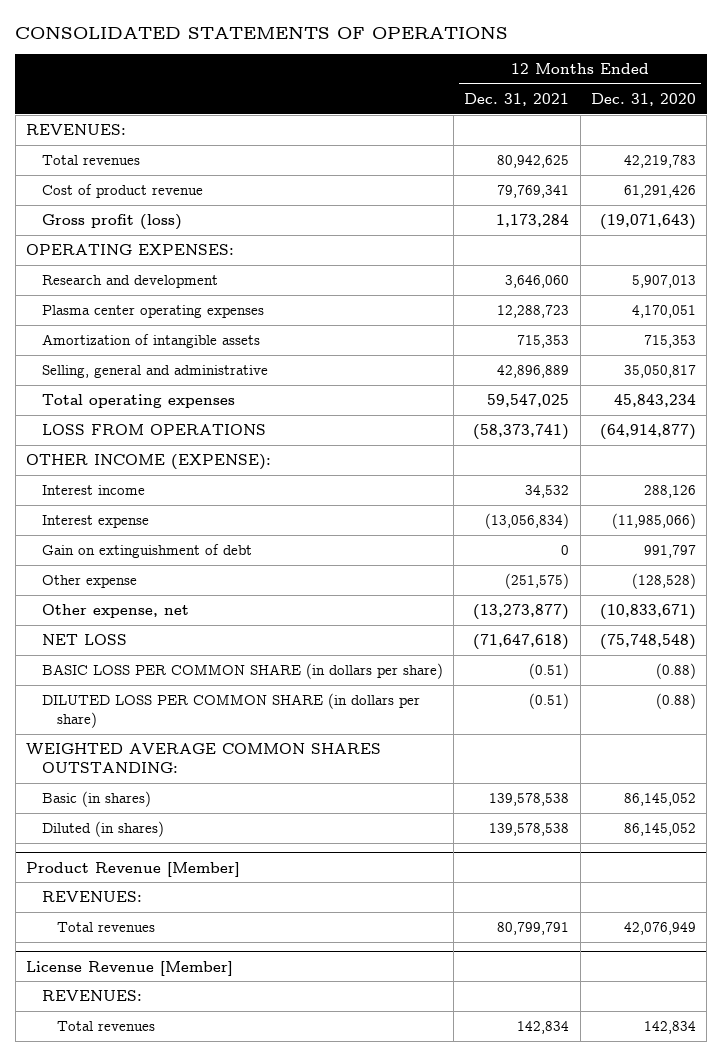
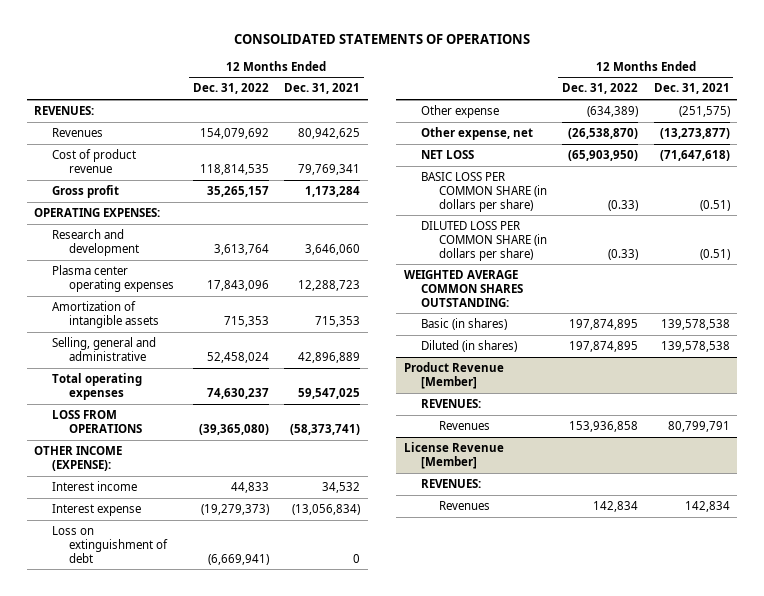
- | 12 Months Ended Dec. 31, 2021 | 12 Months Ended Dec. 31, 2020
+ | 12 Months Ended Dec. 31, 2022 | 12 Months Ended Dec. 31, 2021
- Total revenues | 80,942,625 | 42,219,783
+ Revenues | 154,079,692 | 80,942,625
- Gross profit (loss) | 1,173,284 | (19,071,643)
+ Gross profit | 35,265,157 | 1,173,284
- Gain on extinguishment of debt | 0 | 991,797
+ Loss on extinguishment of debt | (6,669,941) | 0
@ Product Revenue [Member]
- Total revenues | 80,799,791 | 42,076,949
+ Revenues | 153,936,858 | 80,799,791
@ License Revenue [Member]
- Total revenues | 142,834 | 142,834
+ Revenues | 142,834 | 142,834

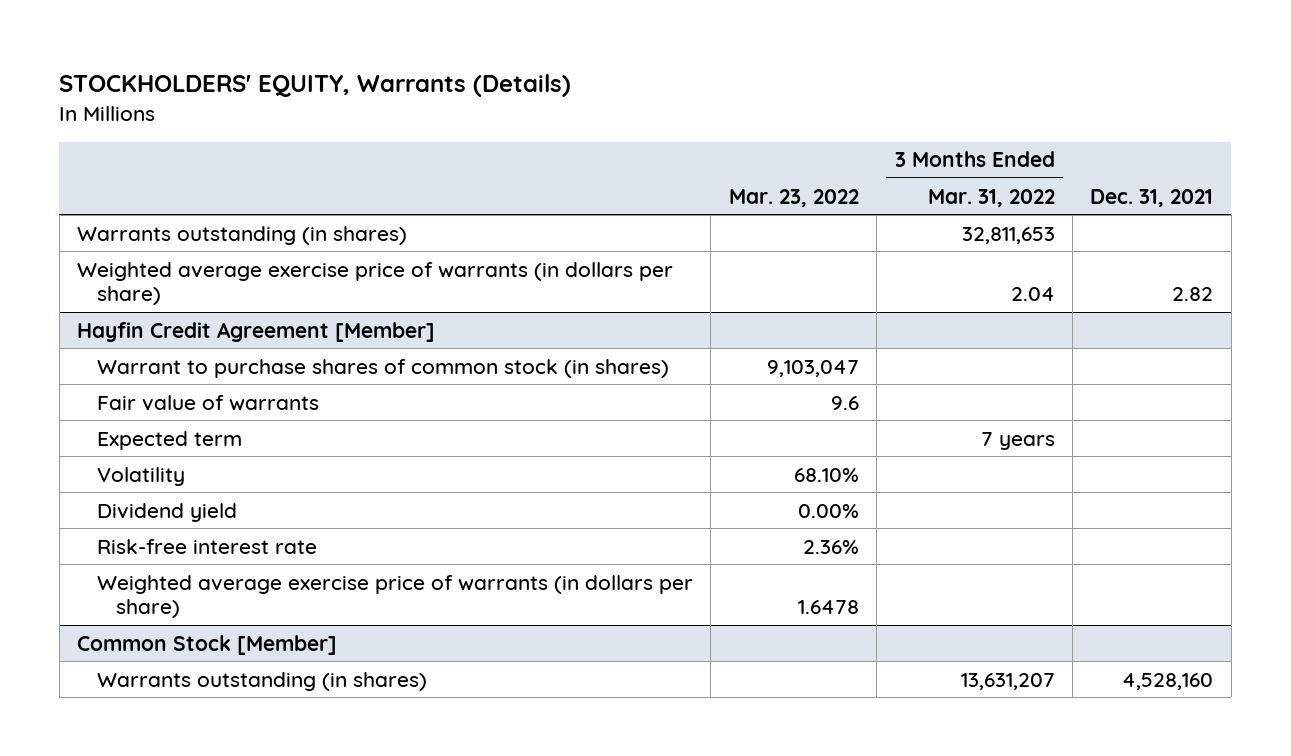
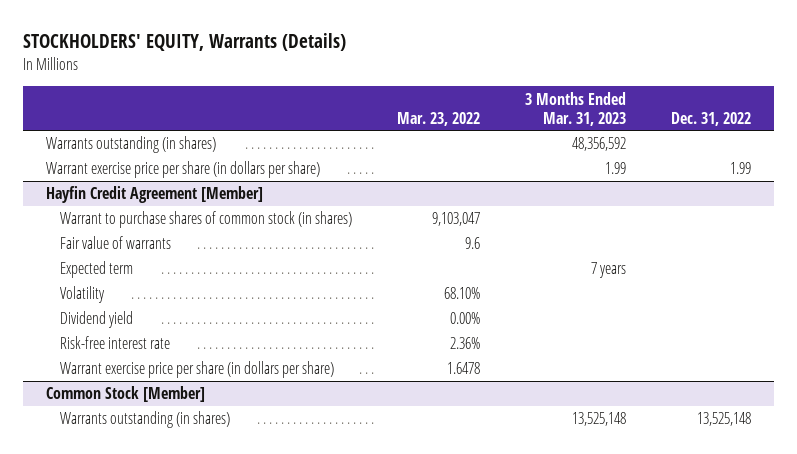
- | Mar. 23, 2022 | 3 Months Ended Mar. 31, 2022 | Dec. 31, 2021
+ | Mar. 23, 2022 | 3 Months Ended Mar. 31, 2023 | Dec. 31, 2022
- Weighted average exercise price of warrants (in dollars per share) | | 2.04 | 2.82
+ Warrant exercise price per share (in dollars per share) | | 1.99 | 1.99
@ Hayfin Credit Agreement [Member]
- Weighted average exercise price of warrants (in dollars per share) | 1.6478 | |
+ Warrant exercise price per share (in dollars per share) | 1.6478 | |

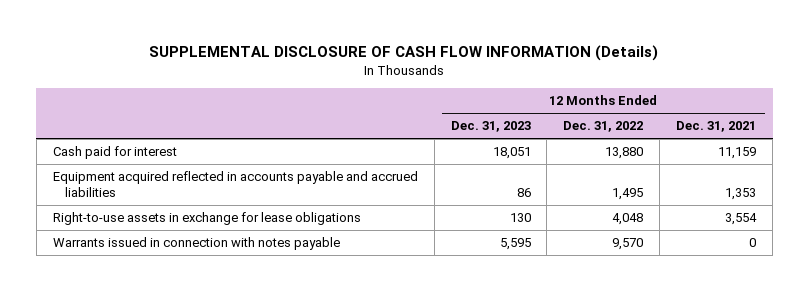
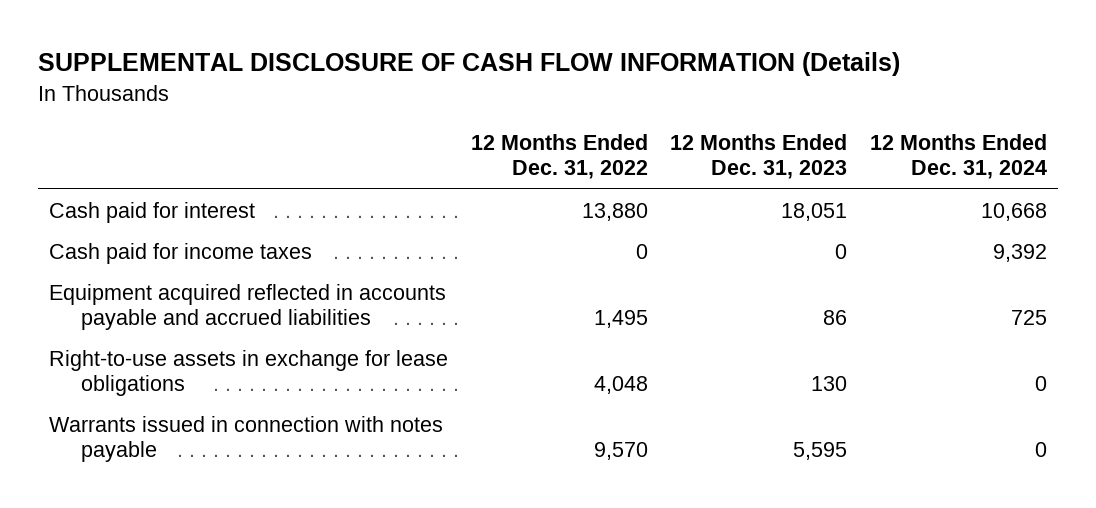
- | 12 Months Ended Dec. 31, 2023 | 12 Months Ended Dec. 31, 2022 | 12 Months Ended Dec. 31, 2021
+ | 12 Months Ended Dec. 31, 2022 | 12 Months Ended Dec. 31, 2023 | 12 Months Ended Dec. 31, 2024
+ Cash paid for income taxes | 0 | 0 | 9,392

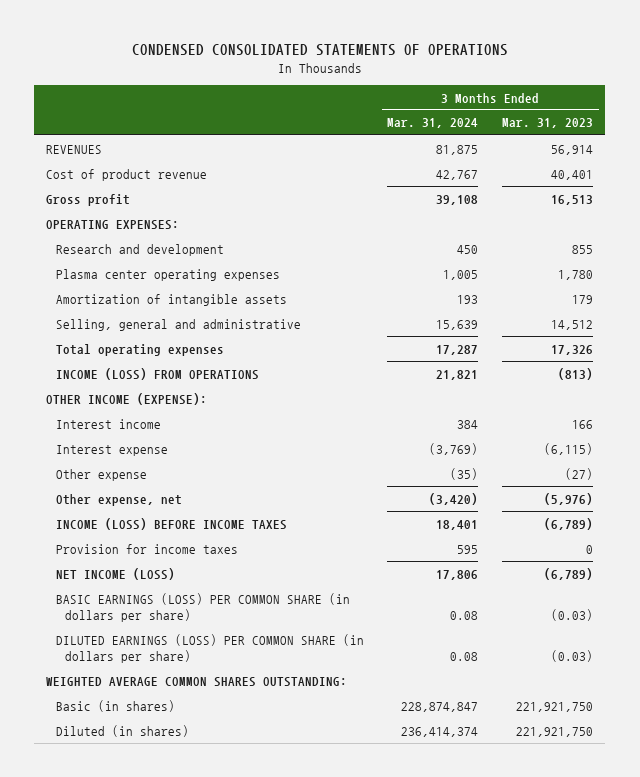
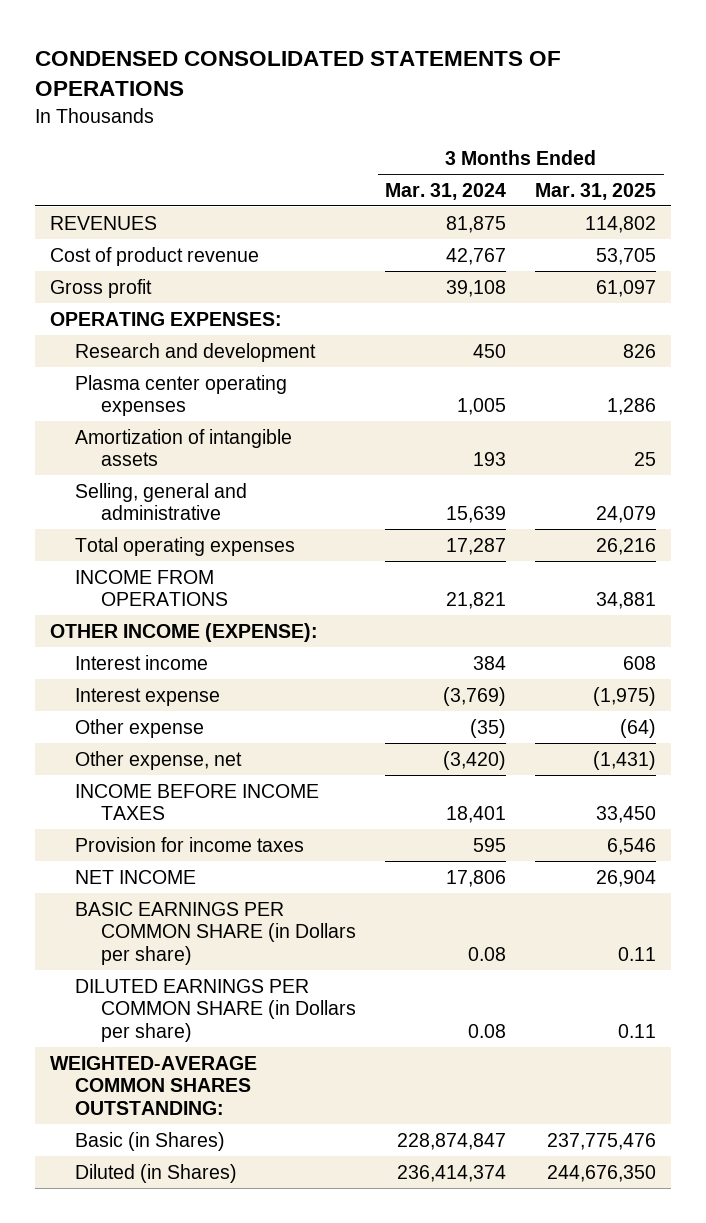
- | 3 Months Ended Mar. 31, 2024 | 3 Months Ended Mar. 31, 2023
+ | 3 Months Ended Mar. 31, 2024 | 3 Months Ended Mar. 31, 2025
- INCOME (LOSS) FROM OPERATIONS | 21,821 | (813)
+ INCOME FROM OPERATIONS | 21,821 | 34,881
- INCOME (LOSS) BEFORE INCOME TAXES | 18,401 | (6,789)
+ INCOME BEFORE INCOME TAXES | 18,401 | 33,450
- NET INCOME (LOSS) | 17,806 | (6,789)
- BASIC EARNINGS (LOSS) PER COMMON SHARE (in dollars per share) | 0.08 | (0.03)
- DILUTED EARNINGS (LOSS) PER COMMON SHARE (in dollars per share) | 0.08 | (0.03)
- WEIGHTED AVERAGE COMMON SHARES OUTSTANDING:
- Basic (in shares) | 228,874,847 | 221,921,750
- Diluted (in shares) | 236,414,374 | 221,921,750
+ NET INCOME | 17,806 | 26,904
+ BASIC EARNINGS PER COMMON SHARE (in Dollars per share) | 0.08 | 0.11
+ DILUTED EARNINGS PER COMMON SHARE (in Dollars per share) | 0.08 | 0.11
+ WEIGHTED-AVERAGE COMMON SHARES OUTSTANDING:
+ Basic (in Shares) | 228,874,847 | 237,775,476
+ Diluted (in Shares) | 236,414,374 | 244,676,350

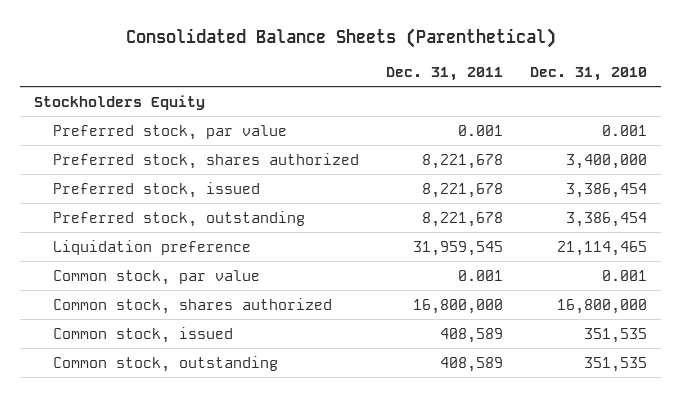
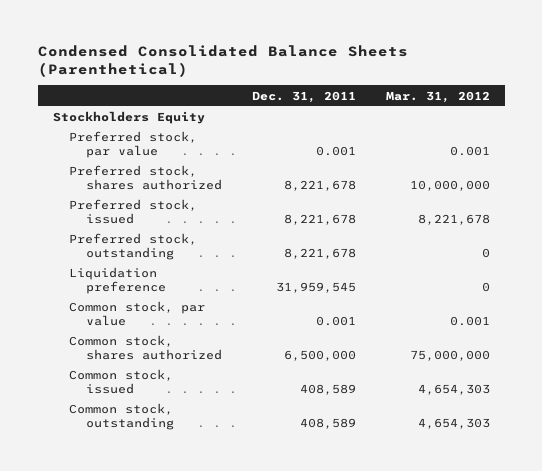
- Consolidated Balance Sheets (Parenthetical)
+ Condensed Consolidated Balance Sheets (Parenthetical)
- | Dec. 31, 2011 | Dec. 31, 2010
+ | Dec. 31, 2011 | Mar. 31, 2012
- Common stock, shares authorized | 16,800,000 | 16,800,000
+ Common stock, shares authorized | 6,500,000 | 75,000,000

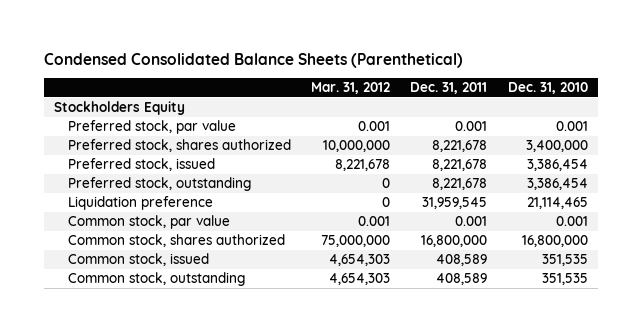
- | Dec. 31, 2011 | Mar. 31, 2012
+ | Mar. 31, 2012 | Dec. 31, 2011 | Dec. 31, 2010
- Common stock, shares authorized | 6,500,000 | 75,000,000
+ Common stock, shares authorized | 75,000,000 | 16,800,000 | 16,800,000

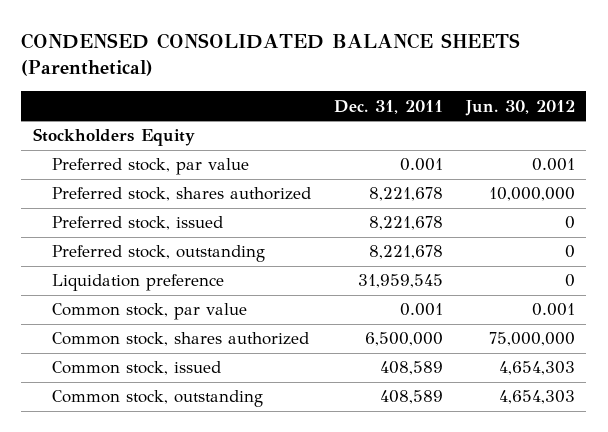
- Condensed Consolidated Balance Sheets (Parenthetical)
+ CONDENSED CONSOLIDATED BALANCE SHEETS (Parenthetical)
- | Mar. 31, 2012 | Dec. 31, 2011 | Dec. 31, 2010
+ | Dec. 31, 2011 | Jun. 30, 2012
- Common stock, shares authorized | 75,000,000 | 16,800,000 | 16,800,000
+ Common stock, shares authorized | 6,500,000 | 75,000,000

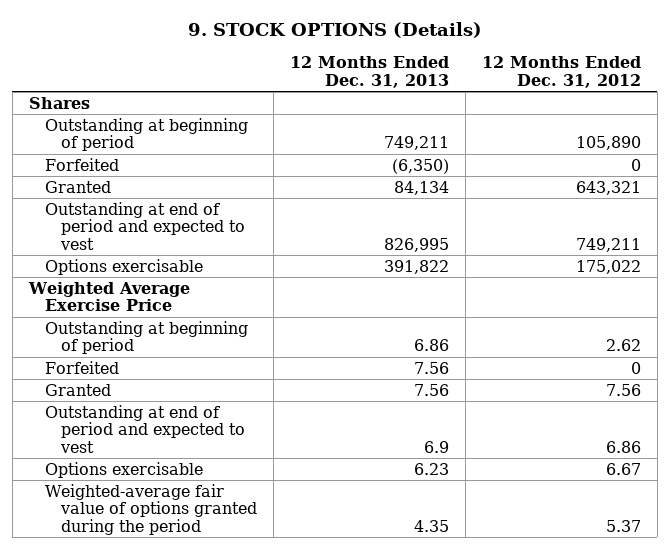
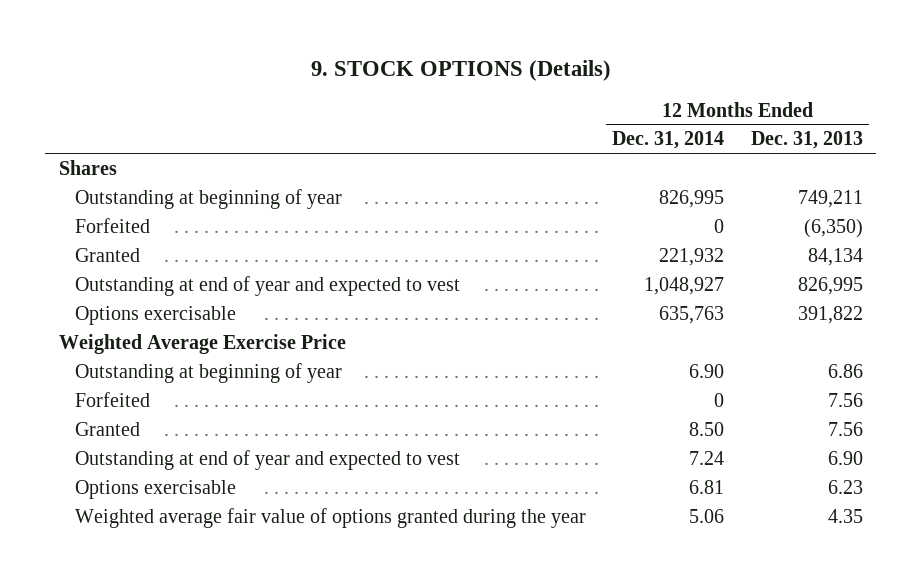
- | 12 Months Ended Dec. 31, 2013 | 12 Months Ended Dec. 31, 2012
+ | 12 Months Ended Dec. 31, 2014 | 12 Months Ended Dec. 31, 2013
- Outstanding at beginning of period | 749,211 | 105,890
+ Outstanding at beginning of year | 826,995 | 749,211
- Outstanding at end of period and expected to vest | 826,995 | 749,211
+ Outstanding at end of year and expected to vest | 1,048,927 | 826,995
- Outstanding at beginning of period | 6.86 | 2.62
+ Outstanding at beginning of year | 6.90 | 6.86
- Outstanding at end of period and expected to vest | 6.9 | 6.86
+ Outstanding at end of year and expected to vest | 7.24 | 6.90
- Weighted-average fair value of options granted during the period | 4.35 | 5.37
+ Weighted average fair value of options granted during the year | 5.06 | 4.35

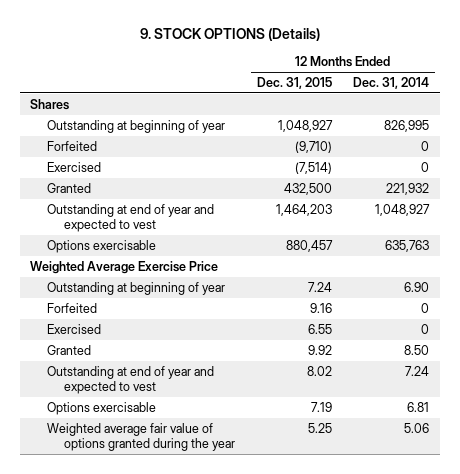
- | 12 Months Ended Dec. 31, 2014 | 12 Months Ended Dec. 31, 2013
+ | 12 Months Ended Dec. 31, 2015 | 12 Months Ended Dec. 31, 2014
+ Exercised | (7,514) | 0
+ Exercised | 6.55 | 0

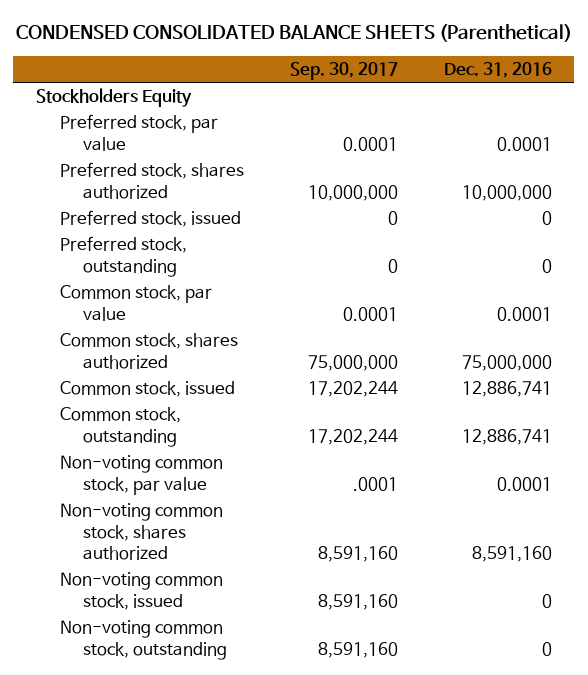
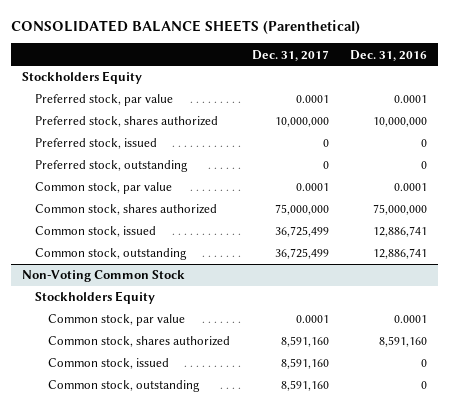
- CONDENSED CONSOLIDATED BALANCE SHEETS (Parenthetical)
+ CONSOLIDATED BALANCE SHEETS (Parenthetical)
- | Sep. 30, 2017 | Dec. 31, 2016
+ | Dec. 31, 2017 | Dec. 31, 2016
- Non-voting common stock, par value | .0001 | 0.0001
- Non-voting common stock, shares authorized | 8,591,160 | 8,591,160
- Non-voting common stock, issued | 8,591,160 | 0
- Non-voting common stock, outstanding | 8,591,160 | 0
+ Non-Voting Common Stock
+ Stockholders Equity
+ Common stock, par value | 0.0001 | 0.0001
+ Common stock, shares authorized | 8,591,160 | 8,591,160
+ Common stock, issued | 8,591,160 | 0
+ Common stock, outstanding | 8,591,160 | 0

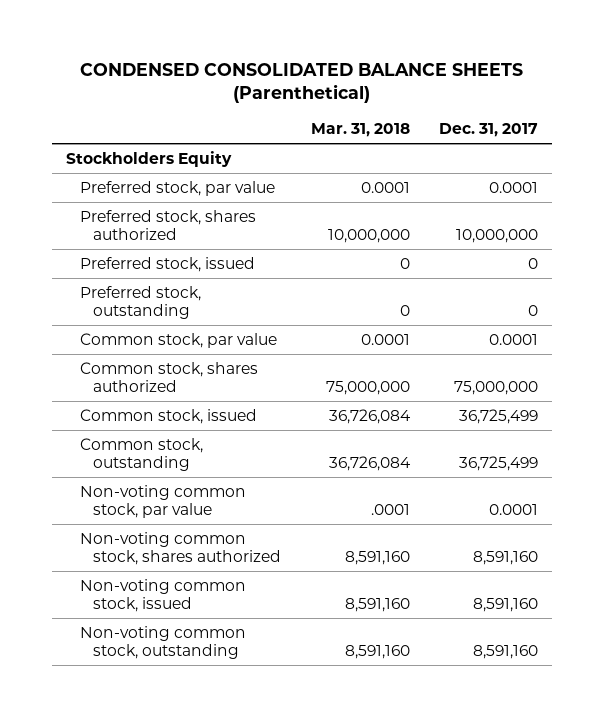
- CONSOLIDATED BALANCE SHEETS (Parenthetical)
+ CONDENSED CONSOLIDATED BALANCE SHEETS (Parenthetical)
- | Dec. 31, 2017 | Dec. 31, 2016
+ | Mar. 31, 2018 | Dec. 31, 2017
- Non-Voting Common Stock
- Stockholders Equity
- Common stock, par value | 0.0001 | 0.0001
- Common stock, shares authorized | 8,591,160 | 8,591,160
- Common stock, issued | 8,591,160 | 0
- Common stock, outstanding | 8,591,160 | 0
+ Non-voting common stock, par value | .0001 | 0.0001
+ Non-voting common stock, shares authorized | 8,591,160 | 8,591,160
+ Non-voting common stock, issued | 8,591,160 | 8,591,160
+ Non-voting common stock, outstanding | 8,591,160 | 8,591,160

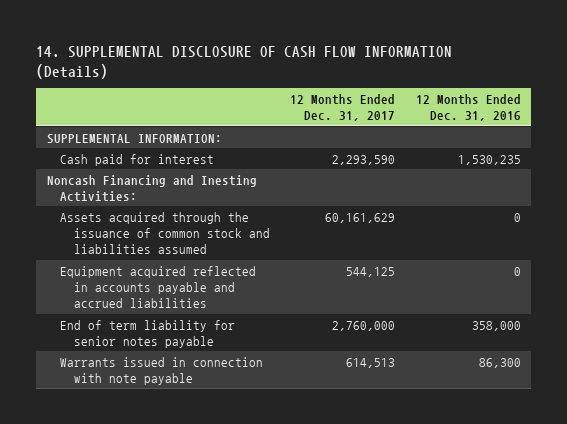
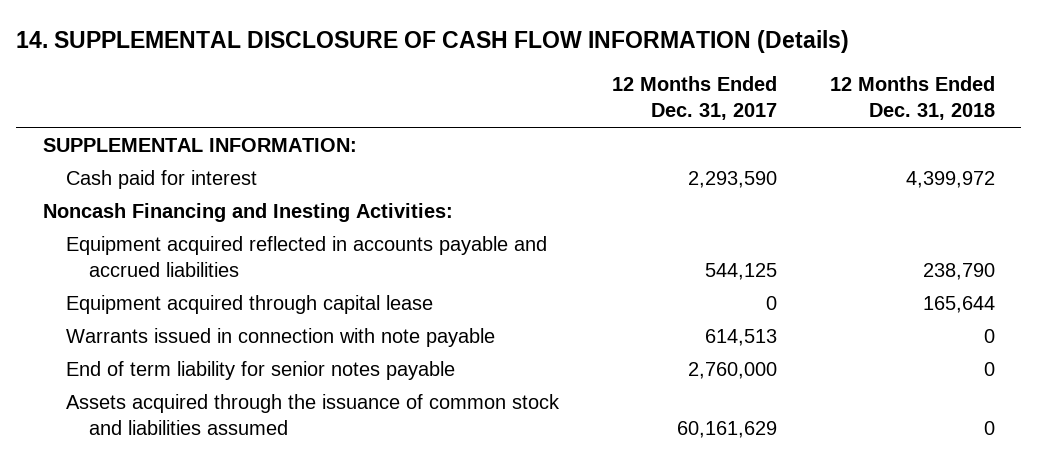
- | 12 Months Ended Dec. 31, 2017 | 12 Months Ended Dec. 31, 2016
+ | 12 Months Ended Dec. 31, 2017 | 12 Months Ended Dec. 31, 2018
+ Equipment acquired through capital lease | 0 | 165,644
moved down: End of term liability for senior notes payable | 2,760,000 | 0
moved down: Assets acquired through the issuance of common stock and liabilities assumed | 60,161,629 | 0

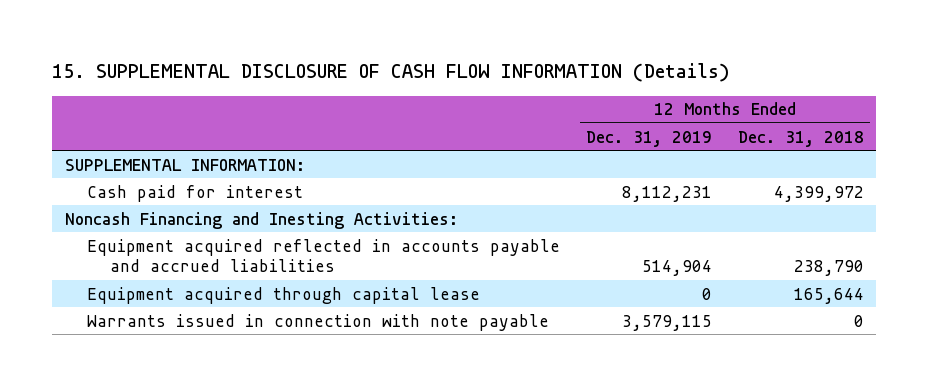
- 14. SUPPLEMENTAL DISCLOSURE OF CASH FLOW INFORMATION (Details)
+ 15. SUPPLEMENTAL DISCLOSURE OF CASH FLOW INFORMATION (Details)
- | 12 Months Ended Dec. 31, 2017 | 12 Months Ended Dec. 31, 2018
+ | 12 Months Ended Dec. 31, 2019 | 12 Months Ended Dec. 31, 2018
- End of term liability for senior notes payable | 2,760,000 | 0
- Assets acquired through the issuance of common stock and liabilities assumed | 60,161,629 | 0

